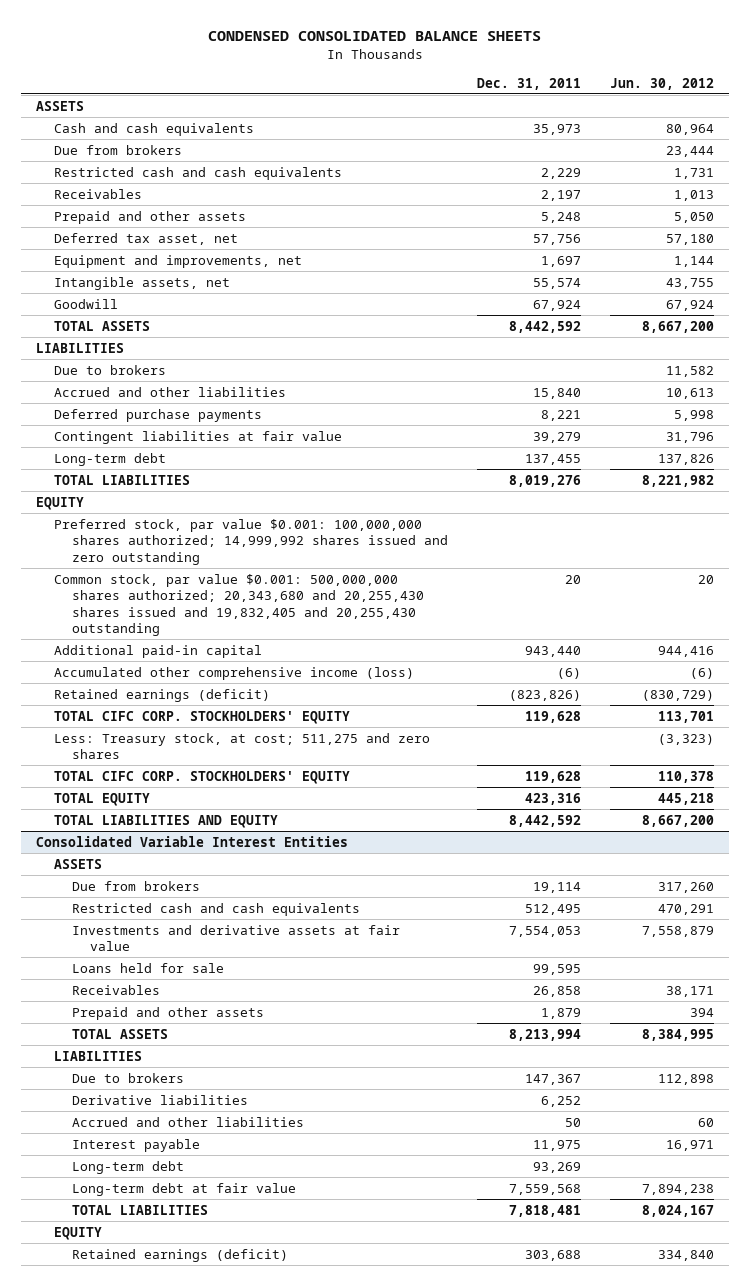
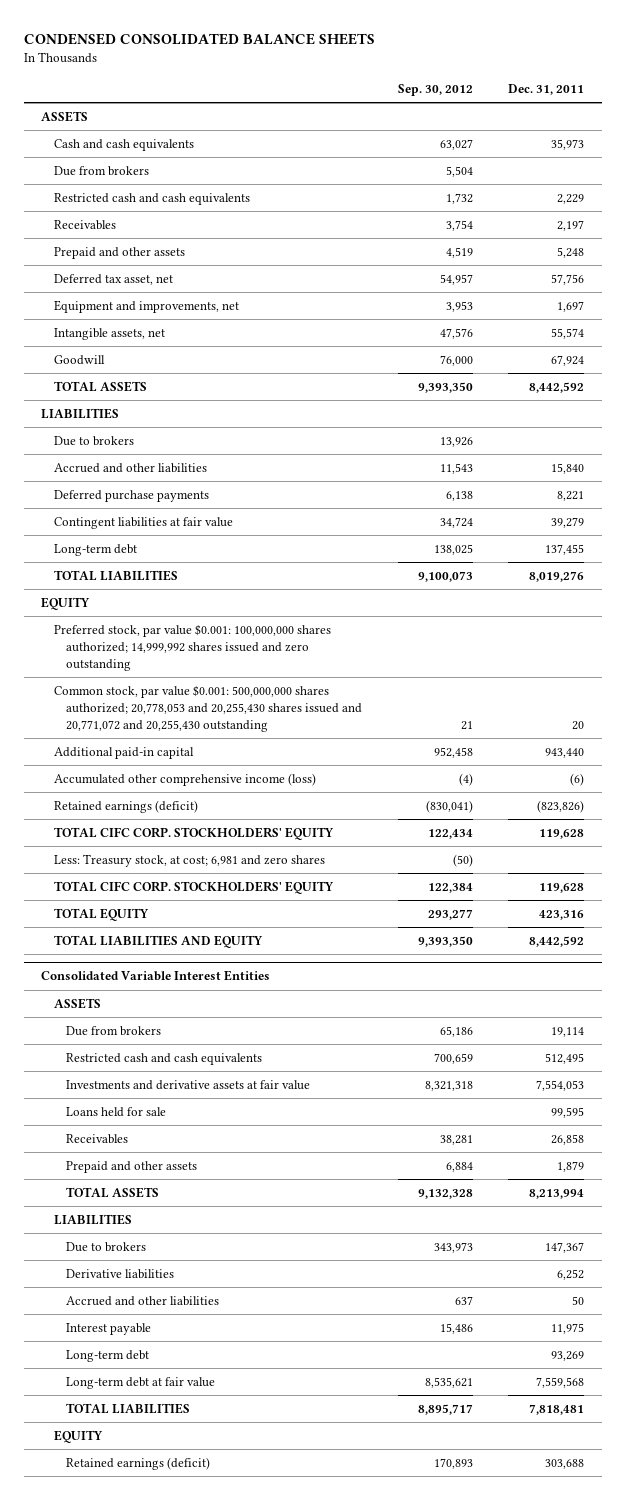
- | Dec. 31, 2011 | Jun. 30, 2012
+ | Sep. 30, 2012 | Dec. 31, 2011
- Common stock, par value $0.001: 500,000,000 shares authorized; 20,343,680 and 20,255,430 shares issued and 19,832,405 and 20,255,430 outstanding | 20 | 20
+ Common stock, par value $0.001: 500,000,000 shares authorized; 20,778,053 and 20,255,430 shares issued and 20,771,072 and 20,255,430 outstanding | 21 | 20
- Less: Treasury stock, at cost; 511,275 and zero shares | | (3,323)
+ Less: Treasury stock, at cost; 6,981 and zero shares | (50) |

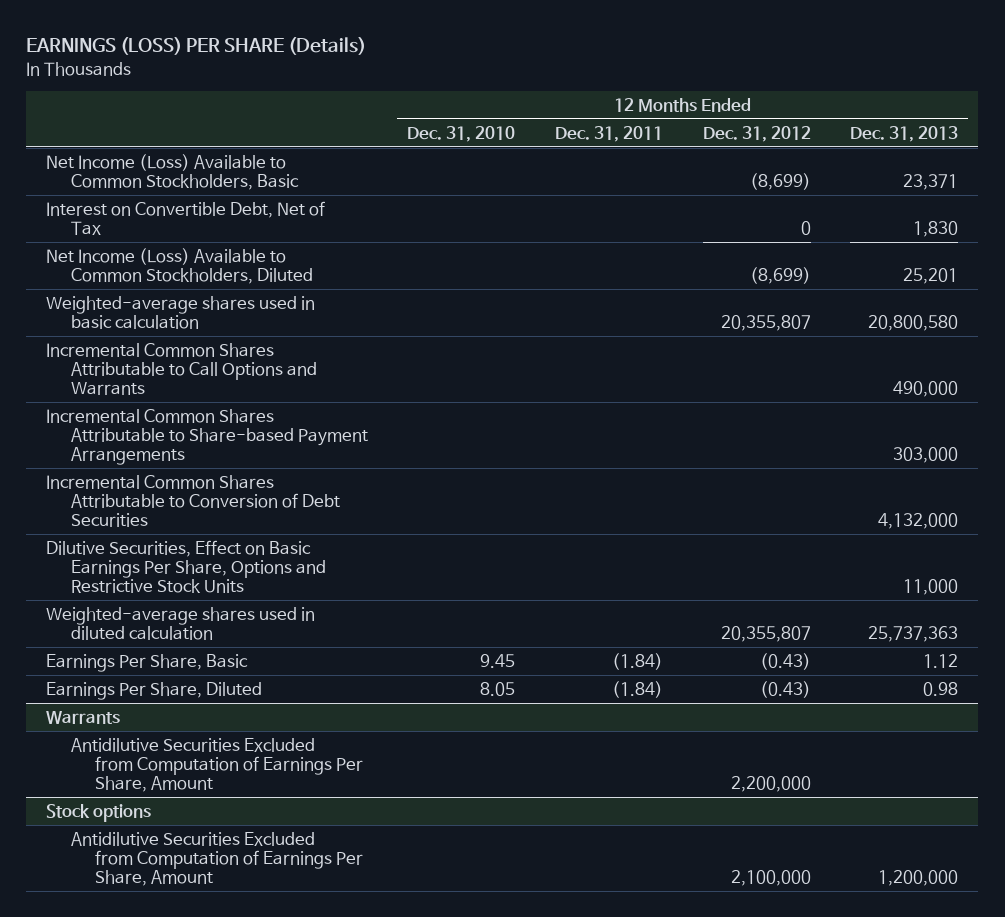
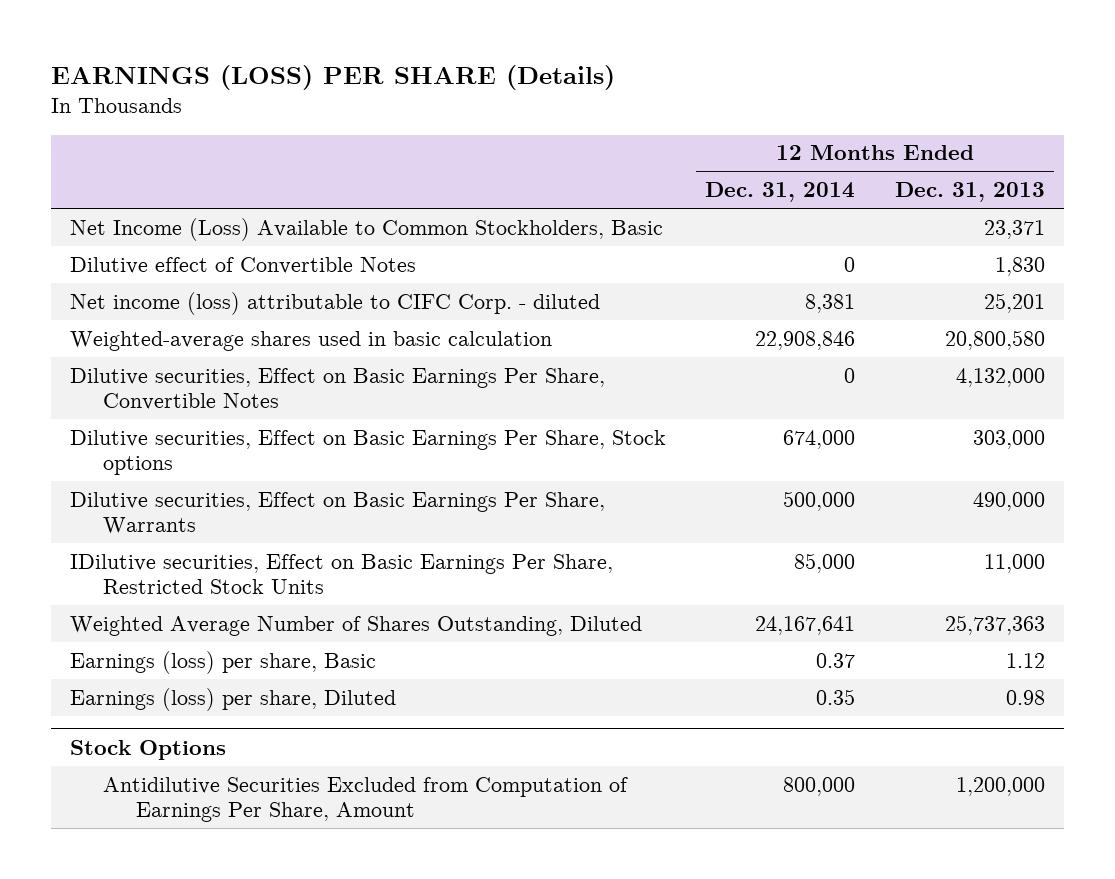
- | 12 Months Ended Dec. 31, 2010 | 12 Months Ended Dec. 31, 2011 | 12 Months Ended Dec. 31, 2012 | 12 Months Ended Dec. 31, 2013
+ | 12 Months Ended Dec. 31, 2014 | 12 Months Ended Dec. 31, 2013
- Interest on Convertible Debt, Net of Tax | | | 0 | 1,830
- Net Income (Loss) Available to Common Stockholders, Diluted | | | (8,699) | 25,201
+ Dilutive effect of Convertible Notes | 0 | 1,830
+ Net income (loss) attributable to CIFC Corp. - diluted | 8,381 | 25,201
- Incremental Common Shares Attributable to Call Options and Warrants | | | | 490,000
- Incremental Common Shares Attributable to Share-based Payment Arrangements | | | | 303,000
- Incremental Common Shares Attributable to Conversion of Debt Securities | | | | 4,132,000
- Dilutive Securities, Effect on Basic Earnings Per Share, Options and Restrictive Stock Units | | | | 11,000
- Weighted-average shares used in diluted calculation | | | 20,355,807 | 25,737,363
- Earnings Per Share, Basic | 9.45 | (1.84) | (0.43) | 1.12
- Earnings Per Share, Diluted | 8.05 | (1.84) | (0.43) | 0.98
- Warrants
- Antidilutive Securities Excluded from Computation of Earnings Per Share, Amount | | | 2,200,000 |
- Stock options
+ Dilutive securities, Effect on Basic Earnings Per Share, Convertible Notes | 0 | 4,132,000
+ Dilutive securities, Effect on Basic Earnings Per Share, Stock options | 674,000 | 303,000
+ Dilutive securities, Effect on Basic Earnings Per Share, Warrants | 500,000 | 490,000
+ IDilutive securities, Effect on Basic Earnings Per Share, Restricted Stock Units | 85,000 | 11,000
+ Weighted Average Number of Shares Outstanding, Diluted | 24,167,641 | 25,737,363
+ Earnings (loss) per share, Basic | 0.37 | 1.12
+ Earnings (loss) per share, Diluted | 0.35 | 0.98
+ Stock Options

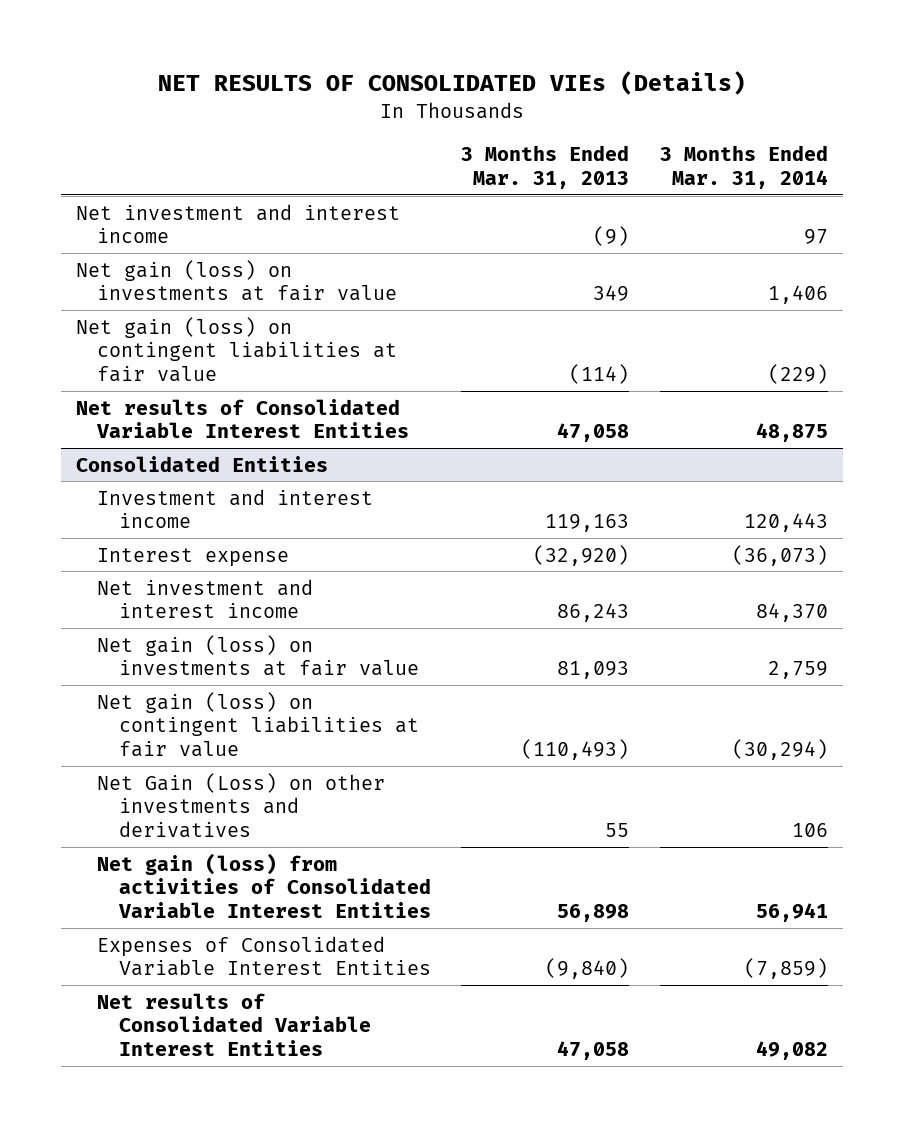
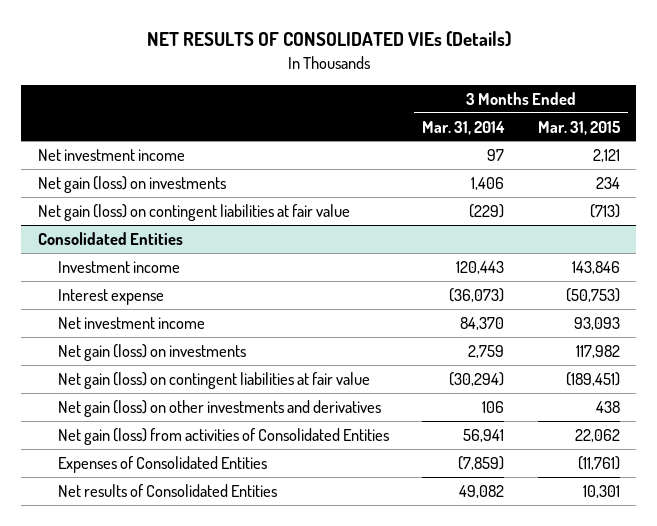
- | 3 Months Ended Mar. 31, 2013 | 3 Months Ended Mar. 31, 2014
+ | 3 Months Ended Mar. 31, 2014 | 3 Months Ended Mar. 31, 2015
- Net investment and interest income | (9) | 97
- Net gain (loss) on investments at fair value | 349 | 1,406
+ Net investment income | 97 | 2,121
+ Net gain (loss) on investments | 1,406 | 234
- Net results of Consolidated Variable Interest Entities | 47,058 | 48,875
@ Consolidated Entities
- Investment and interest income | 119,163 | 120,443
+ Investment income | 120,443 | 143,846
- Net investment and interest income | 86,243 | 84,370
- Net gain (loss) on investments at fair value | 81,093 | 2,759
+ Net investment income | 84,370 | 93,093
+ Net gain (loss) on investments | 2,759 | 117,982
- Net Gain (Loss) on other investments and derivatives | 55 | 106
- Net gain (loss) from activities of Consolidated Variable Interest Entities | 56,898 | 56,941
- Expenses of Consolidated Variable Interest Entities | (9,840) | (7,859)
- Net results of Consolidated Variable Interest Entities | 47,058 | 49,082
+ Net gain (loss) on other investments and derivatives | 106 | 438
+ Net gain (loss) from activities of Consolidated Entities | 56,941 | 22,062
+ Expenses of Consolidated Entities | (7,859) | (11,761)
+ Net results of Consolidated Entities | 49,082 | 10,301

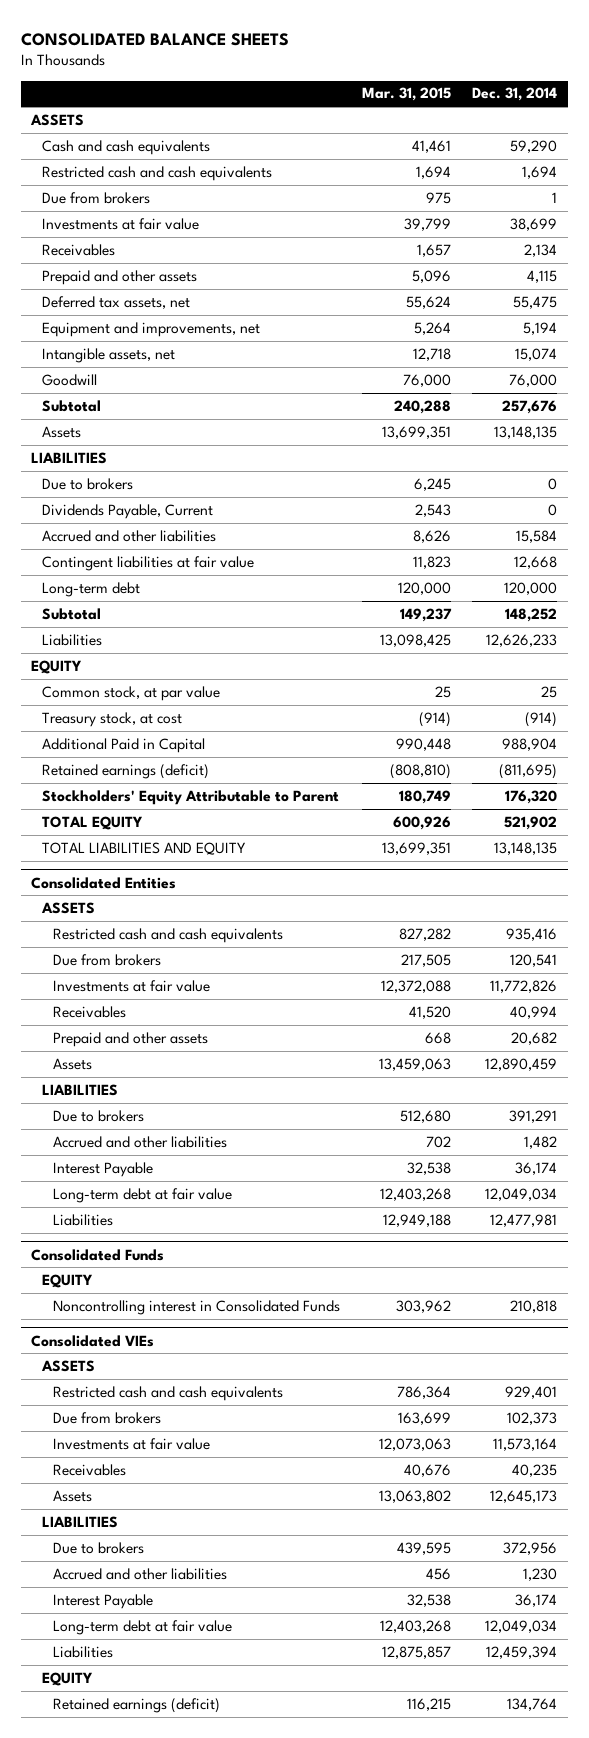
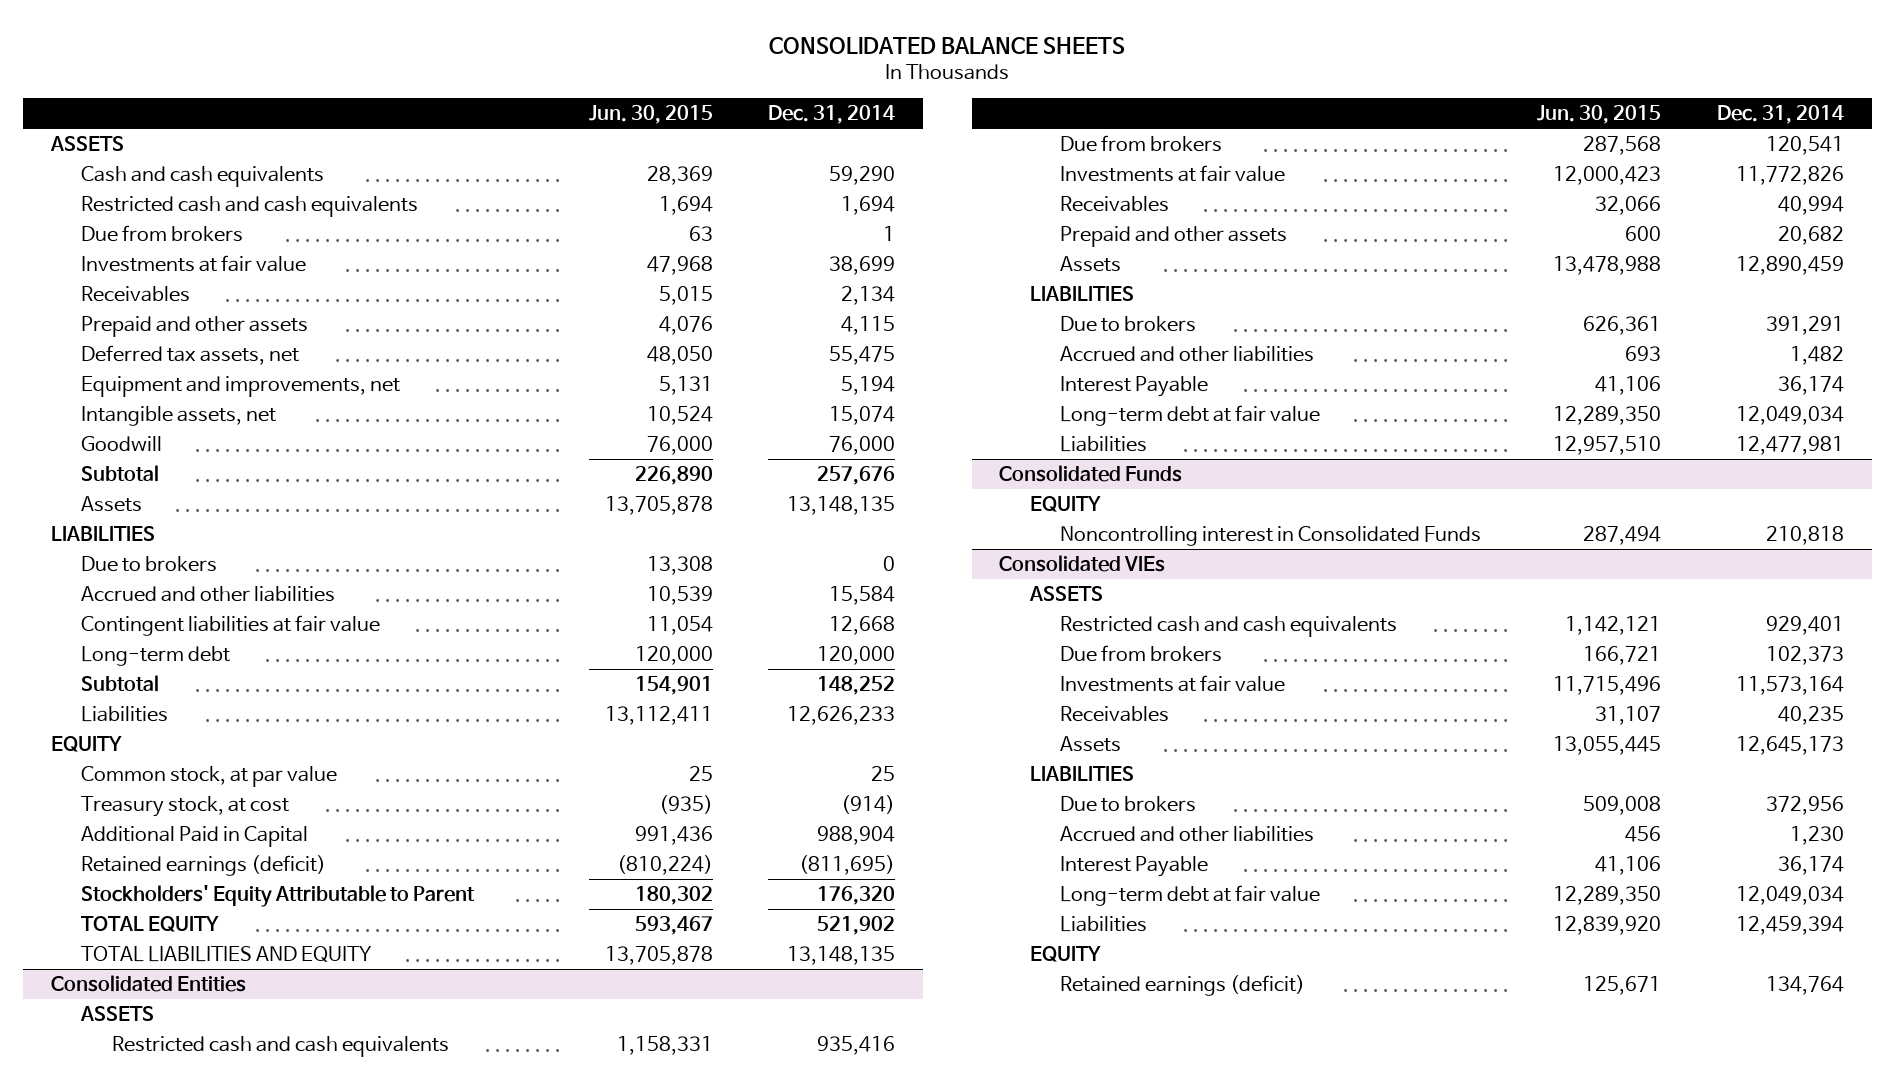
- | Mar. 31, 2015 | Dec. 31, 2014
+ | Jun. 30, 2015 | Dec. 31, 2014
- Dividends Payable, Current | 2,543 | 0

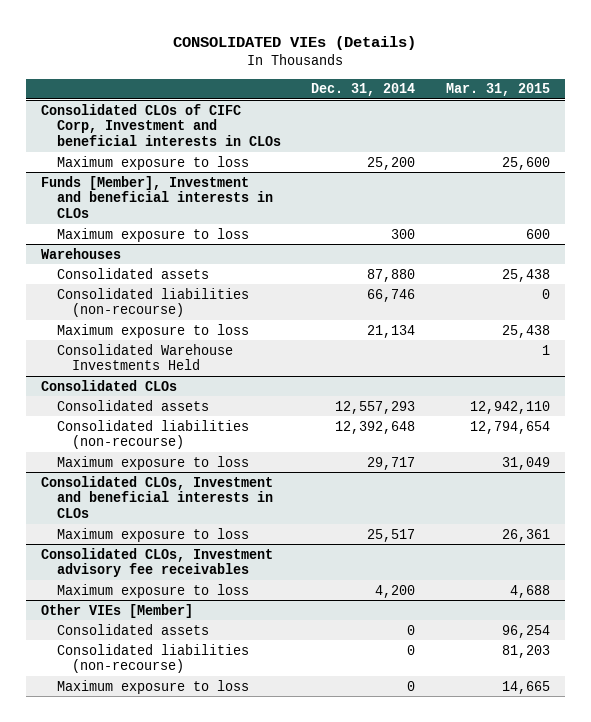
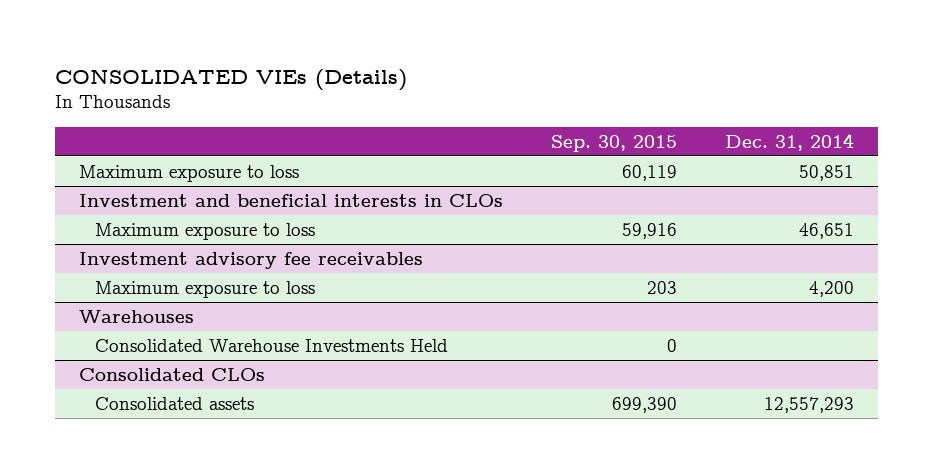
- | Dec. 31, 2014 | Mar. 31, 2015
+ | Sep. 30, 2015 | Dec. 31, 2014
- Consolidated CLOs of CIFC Corp, Investment and beneficial interests in CLOs
- Maximum exposure to loss | 25,200 | 25,600
- Funds [Member], Investment and beneficial interests in CLOs
- Maximum exposure to loss | 300 | 600
+ Maximum exposure to loss | 60,119 | 50,851
+ Investment and beneficial interests in CLOs
+ Maximum exposure to loss | 59,916 | 46,651
+ Investment advisory fee receivables
+ Maximum exposure to loss | 203 | 4,200
@ Warehouses
- Consolidated assets | 87,880 | 25,438
- Consolidated liabilities (non-recourse) | 66,746 | 0
- Maximum exposure to loss | 21,134 | 25,438
@ Consolidated CLOs
- Consolidated liabilities (non-recourse) | 12,392,648 | 12,794,654
- Maximum exposure to loss | 29,717 | 31,049
- Consolidated CLOs, Investment and beneficial interests in CLOs
- Maximum exposure to loss | 25,517 | 26,361
- Consolidated CLOs, Investment advisory fee receivables
- Maximum exposure to loss | 4,200 | 4,688
- Other VIEs [Member]
- Consolidated assets | 0 | 96,254
- Consolidated liabilities (non-recourse) | 0 | 81,203
- Maximum exposure to loss | 0 | 14,665

